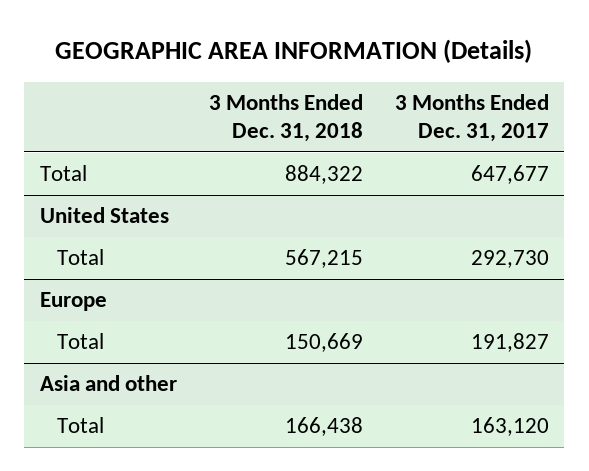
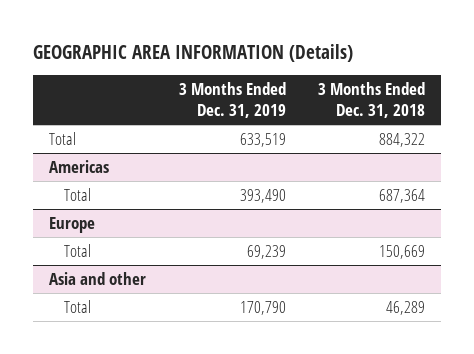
- | 3 Months Ended Dec. 31, 2018 | 3 Months Ended Dec. 31, 2017
+ | 3 Months Ended Dec. 31, 2019 | 3 Months Ended Dec. 31, 2018
- United States
- Total | 567,215 | 292,730
+ Americas
+ Total | 393,490 | 687,364
@ Asia and other
- Total | 166,438 | 163,120
+ Total | 170,790 | 46,289

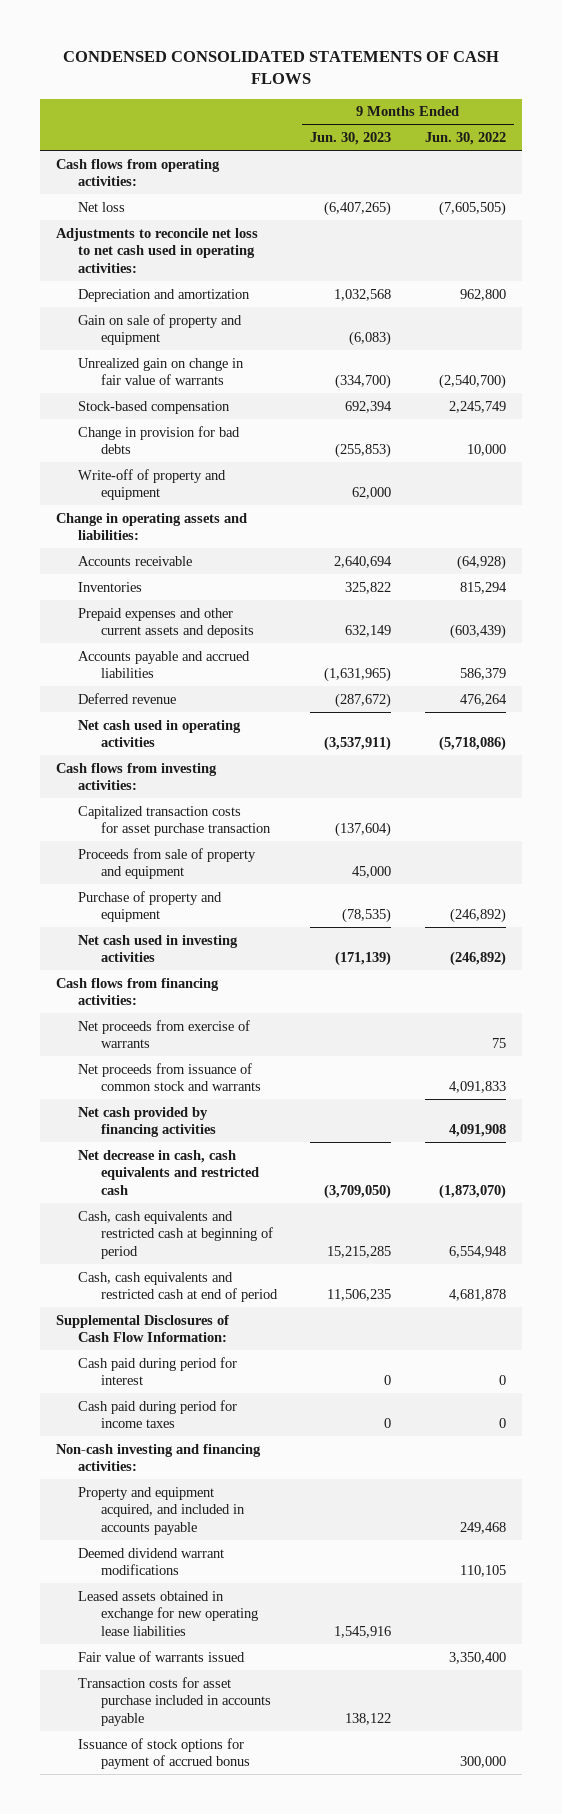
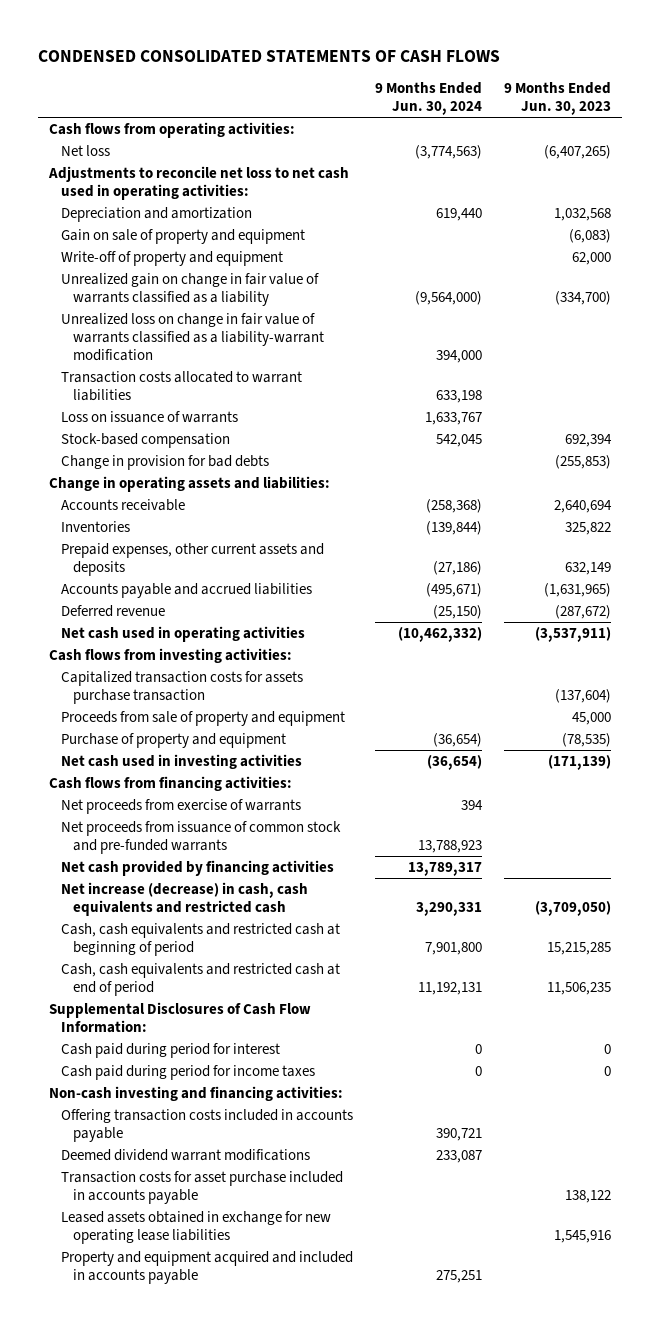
- | 9 Months Ended Jun. 30, 2023 | 9 Months Ended Jun. 30, 2022
+ | 9 Months Ended Jun. 30, 2024 | 9 Months Ended Jun. 30, 2023
- Unrealized gain on change in fair value of warrants | (334,700) | (2,540,700)
moved up: Write-off of property and equipment | | 62,000
+ Unrealized gain on change in fair value of warrants classified as a liability | (9,564,000) | (334,700)
+ Unrealized loss on change in fair value of warrants classified as a liability-warrant modification | 394,000 |
+ Transaction costs allocated to warrant liabilities | 633,198 |
+ Loss on issuance of warrants | 1,633,767 |
- Prepaid expenses and other current assets and deposits | 632,149 | (603,439)
+ Prepaid expenses, other current assets and deposits | (27,186) | 632,149
- Capitalized transaction costs for asset purchase transaction | (137,604) |
+ Capitalized transaction costs for assets purchase transaction | | (137,604)
- Net proceeds from issuance of common stock and warrants | | 4,091,833
+ Net proceeds from issuance of common stock and pre-funded warrants | 13,788,923 |
- Net decrease in cash, cash equivalents and restricted cash | (3,709,050) | (1,873,070)
+ Net increase (decrease) in cash, cash equivalents and restricted cash | 3,290,331 | (3,709,050)
- Property and equipment acquired, and included in accounts payable | | 249,468
+ Offering transaction costs included in accounts payable | 390,721 |
- Fair value of warrants issued | | 3,350,400
- Issuance of stock options for payment of accrued bonus | | 300,000
moved down: Leased assets obtained in exchange for new operating lease liabilities | | 1,545,916
+ Property and equipment acquired and included in accounts payable | 275,251 |

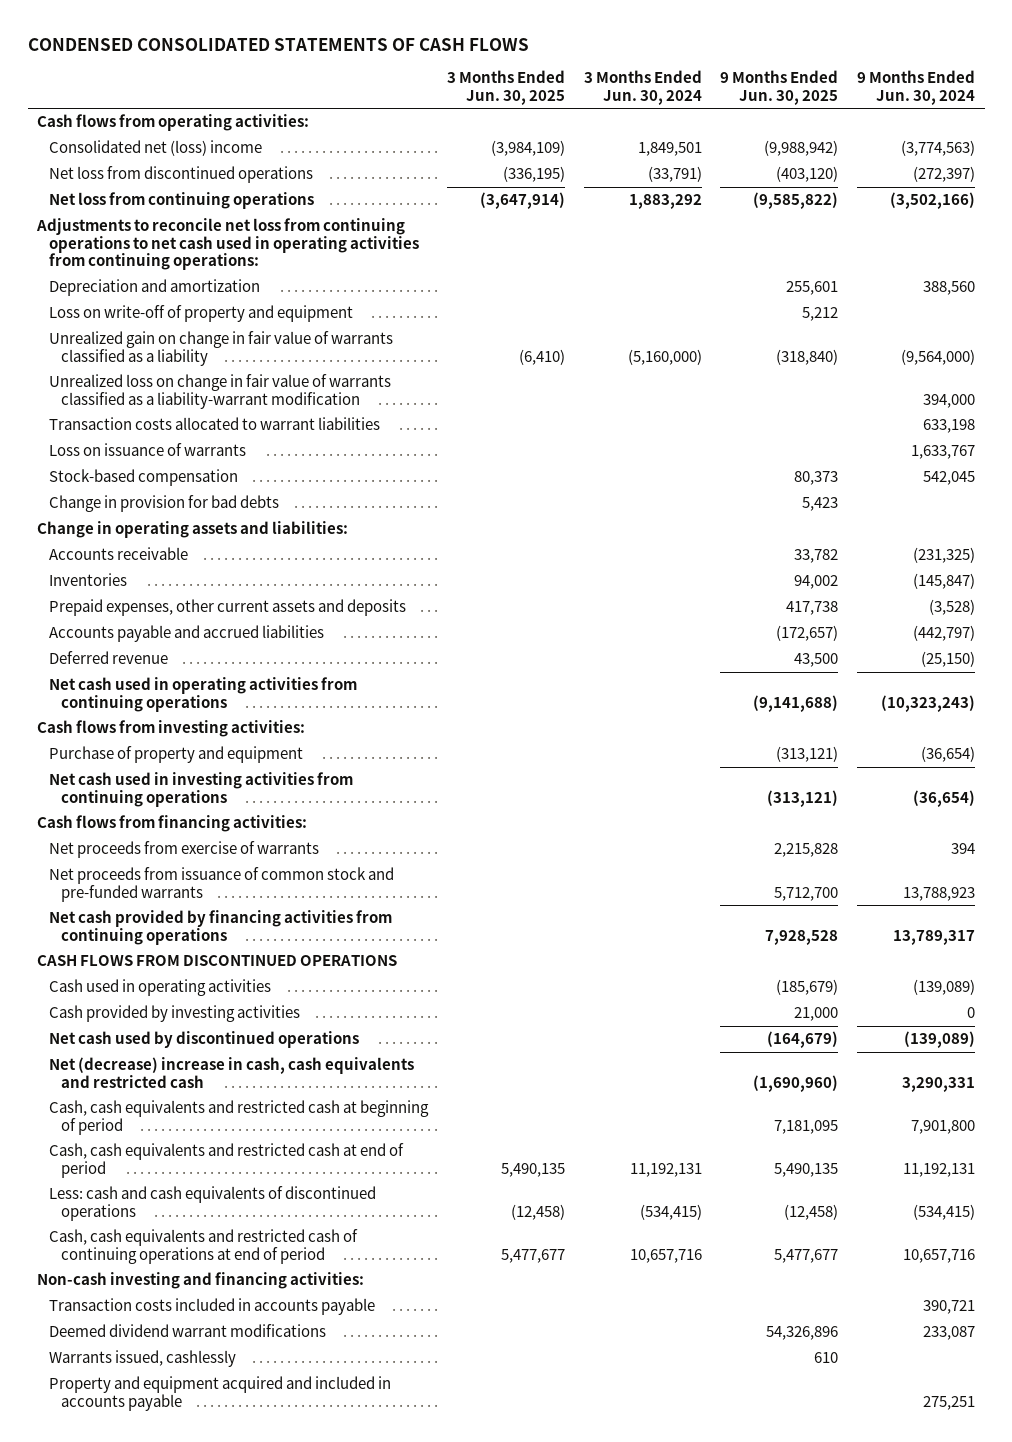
- | 9 Months Ended Jun. 30, 2024 | 9 Months Ended Jun. 30, 2023
+ | 3 Months Ended Jun. 30, 2025 | 3 Months Ended Jun. 30, 2024 | 9 Months Ended Jun. 30, 2025 | 9 Months Ended Jun. 30, 2024
- Net loss | (3,774,563) | (6,407,265)
- Adjustments to reconcile net loss to net cash used in operating activities:
- Depreciation and amortization | 619,440 | 1,032,568
- Gain on sale of property and equipment | | (6,083)
- Write-off of property and equipment | | 62,000
+ Consolidated net (loss) income | (3,984,109) | 1,849,501 | (9,988,942) | (3,774,563)
+ Net loss from discontinued operations | (336,195) | (33,791) | (403,120) | (272,397)
+ Net loss from continuing operations | (3,647,914) | 1,883,292 | (9,585,822) | (3,502,166)
+ Adjustments to reconcile net loss from continuing operations to net cash used in operating activities from continuing operations:
+ Depreciation and amortization | | | 255,601 | 388,560
+ Loss on write-off of property and equipment | | | 5,212 |
- Accounts receivable | (258,368) | 2,640,694
- Inventories | (139,844) | 325,822
- Prepaid expenses, other current assets and deposits | (27,186) | 632,149
- Accounts payable and accrued liabilities | (495,671) | (1,631,965)
+ Accounts receivable | | | 33,782 | (231,325)
+ Inventories | | | 94,002 | (145,847)
+ Prepaid expenses, other current assets and deposits | | | 417,738 | (3,528)
+ Accounts payable and accrued liabilities | | | (172,657) | (442,797)
- Net cash used in operating activities | (10,462,332) | (3,537,911)
+ Net cash used in operating activities from continuing operations | | | (9,141,688) | (10,323,243)
- Capitalized transaction costs for assets purchase transaction | | (137,604)
- Proceeds from sale of property and equipment | | 45,000
- Net cash used in investing activities | (36,654) | (171,139)
+ Net cash used in investing activities from continuing operations | | | (313,121) | (36,654)
- Net cash provided by financing activities | 13,789,317 |
- Net increase (decrease) in cash, cash equivalents and restricted cash | 3,290,331 | (3,709,050)
+ Net cash provided by financing activities from continuing operations | | | 7,928,528 | 13,789,317
+ CASH FLOWS FROM DISCONTINUED OPERATIONS
+ Cash used in operating activities | | | (185,679) | (139,089)
+ Cash provided by investing activities | | | 21,000 | 0
+ Net cash used by discontinued operations | | | (164,679) | (139,089)
+ Net (decrease) increase in cash, cash equivalents and restricted cash | | | (1,690,960) | 3,290,331
- Supplemental Disclosures of Cash Flow Information:
- Cash paid during period for interest | 0 | 0
- Cash paid during period for income taxes | 0 | 0
+ Less: cash and cash equivalents of discontinued operations | (12,458) | (534,415) | (12,458) | (534,415)
+ Cash, cash equivalents and restricted cash of continuing operations at end of period | 5,477,677 | 10,657,716 | 5,477,677 | 10,657,716
- Offering transaction costs included in accounts payable | 390,721 |
+ Transaction costs included in accounts payable | | | | 390,721
- Transaction costs for asset purchase included in accounts payable | | 138,122
- Leased assets obtained in exchange for new operating lease liabilities | | 1,545,916
+ Warrants issued, cashlessly | | | 610 |

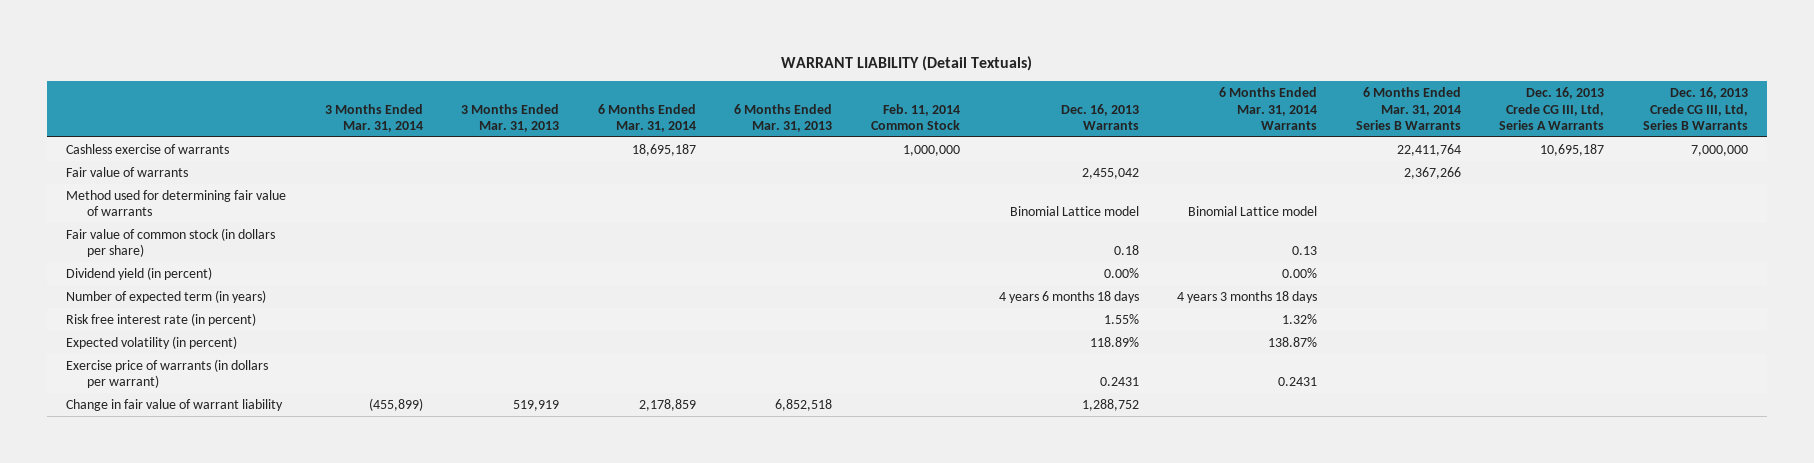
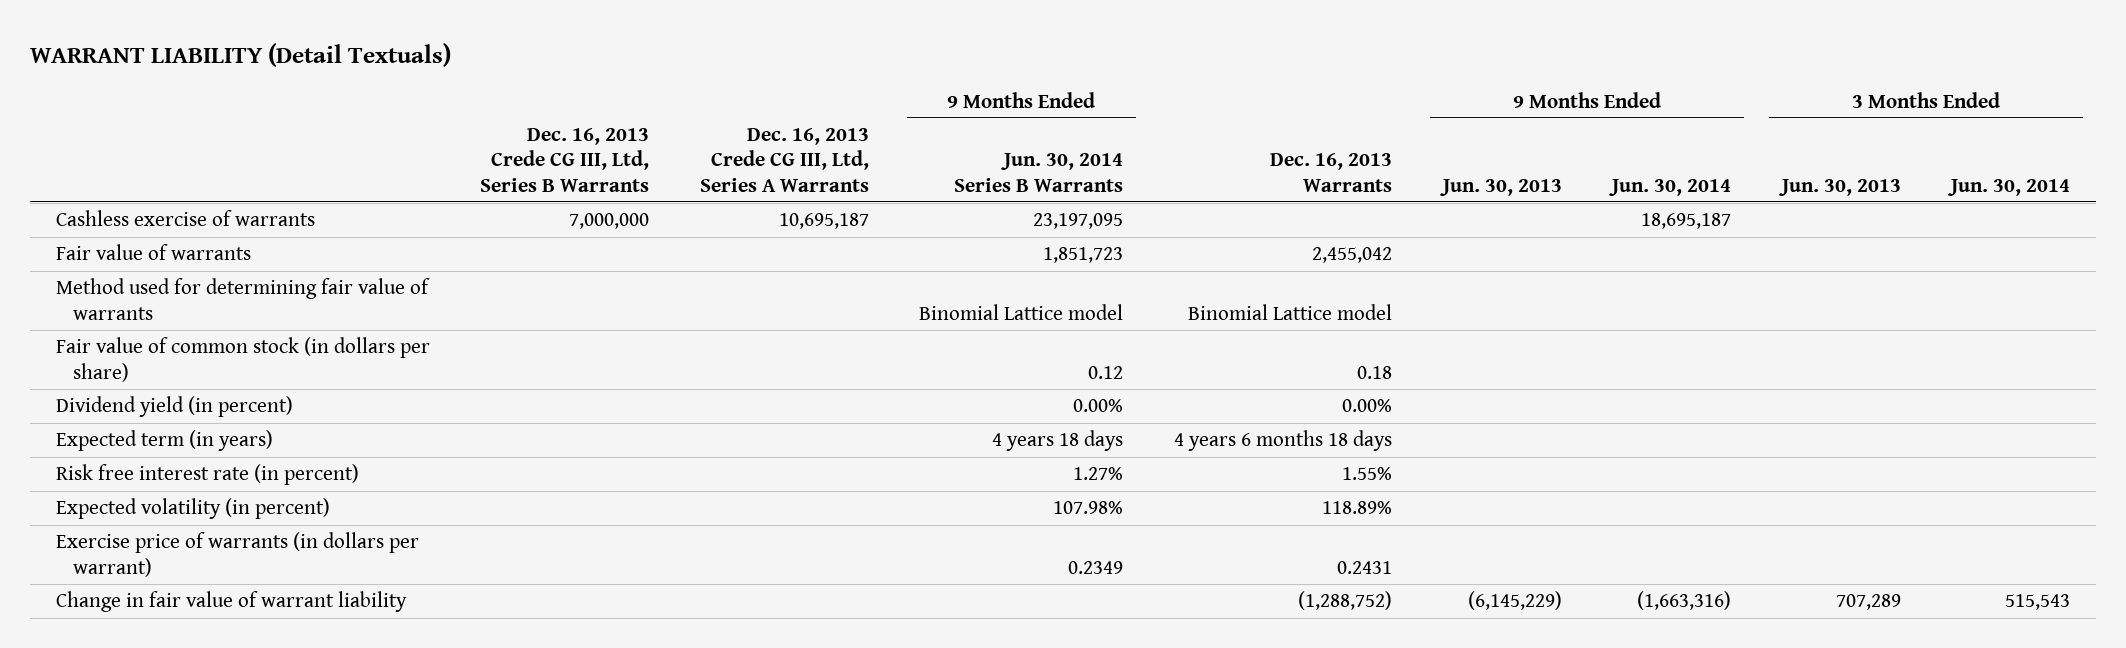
- | 3 Months Ended Mar. 31, 2014 | 3 Months Ended Mar. 31, 2013 | 6 Months Ended Mar. 31, 2014 | 6 Months Ended Mar. 31, 2013 | Feb. 11, 2014 Common Stock | Dec. 16, 2013 Warrants | 6 Months Ended Mar. 31, 2014 Warrants | 6 Months Ended Mar. 31, 2014 Series B Warrants | Dec. 16, 2013 Crede CG III, Ltd, Series A Warrants | Dec. 16, 2013 Crede CG III, Ltd, Series B Warrants
+ | Dec. 16, 2013 Crede CG III, Ltd, Series B Warrants | Dec. 16, 2013 Crede CG III, Ltd, Series A Warrants | 9 Months Ended Jun. 30, 2014 Series B Warrants | Dec. 16, 2013 Warrants | 9 Months Ended Jun. 30, 2013 | 9 Months Ended Jun. 30, 2014 | 3 Months Ended Jun. 30, 2013 | 3 Months Ended Jun. 30, 2014
- Number of expected term (in years) | | | | | | 4 years 6 months 18 days | 4 years 3 months 18 days | | |
+ Expected term (in years) | | | 4 years 18 days | 4 years 6 months 18 days | | | |
- Change in fair value of warrant liability | (455,899) | 519,919 | 2,178,859 | 6,852,518 | | 1,288,752 | | | |
+ Change in fair value of warrant liability | | | | (1,288,752) | (6,145,229) | (1,663,316) | 707,289 | 515,543

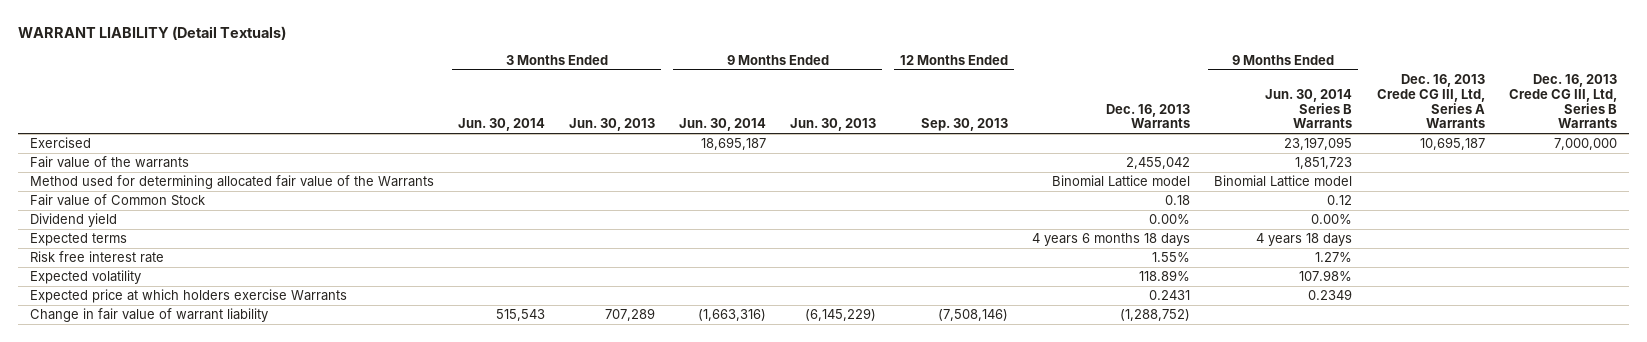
- | Dec. 16, 2013 Crede CG III, Ltd, Series B Warrants | Dec. 16, 2013 Crede CG III, Ltd, Series A Warrants | 9 Months Ended Jun. 30, 2014 Series B Warrants | Dec. 16, 2013 Warrants | 9 Months Ended Jun. 30, 2013 | 9 Months Ended Jun. 30, 2014 | 3 Months Ended Jun. 30, 2013 | 3 Months Ended Jun. 30, 2014
+ | 3 Months Ended Jun. 30, 2014 | 3 Months Ended Jun. 30, 2013 | 9 Months Ended Jun. 30, 2014 | 9 Months Ended Jun. 30, 2013 | 12 Months Ended Sep. 30, 2013 | Dec. 16, 2013 Warrants | 9 Months Ended Jun. 30, 2014 Series B Warrants | Dec. 16, 2013 Crede CG III, Ltd, Series A Warrants | Dec. 16, 2013 Crede CG III, Ltd, Series B Warrants
- Cashless exercise of warrants | 7,000,000 | 10,695,187 | 23,197,095 | | | 18,695,187 | |
- Fair value of warrants | | | 1,851,723 | 2,455,042 | | | |
- Method used for determining fair value of warrants | | | Binomial Lattice model | Binomial Lattice model | | | |
- Fair value of common stock (in dollars per share) | | | 0.12 | 0.18 | | | |
- Dividend yield (in percent) | | | 0.00% | 0.00% | | | |
- Expected term (in years) | | | 4 years 18 days | 4 years 6 months 18 days | | | |
- Risk free interest rate (in percent) | | | 1.27% | 1.55% | | | |
- Expected volatility (in percent) | | | 107.98% | 118.89% | | | |
- Exercise price of warrants (in dollars per warrant) | | | 0.2349 | 0.2431 | | | |
+ Exercised | | | 18,695,187 | | | | 23,197,095 | 10,695,187 | 7,000,000
+ Fair value of the warrants | | | | | | 2,455,042 | 1,851,723 | |
+ Method used for determining allocated fair value of the Warrants | | | | | | Binomial Lattice model | Binomial Lattice model | |
+ Fair value of Common Stock | | | | | | 0.18 | 0.12 | |
+ Dividend yield | | | | | | 0.00% | 0.00% | |
+ Expected terms | | | | | | 4 years 6 months 18 days | 4 years 18 days | |
+ Risk free interest rate | | | | | | 1.55% | 1.27% | |
+ Expected volatility | | | | | | 118.89% | 107.98% | |
+ Expected price at which holders exercise Warrants | | | | | | 0.2431 | 0.2349 | |

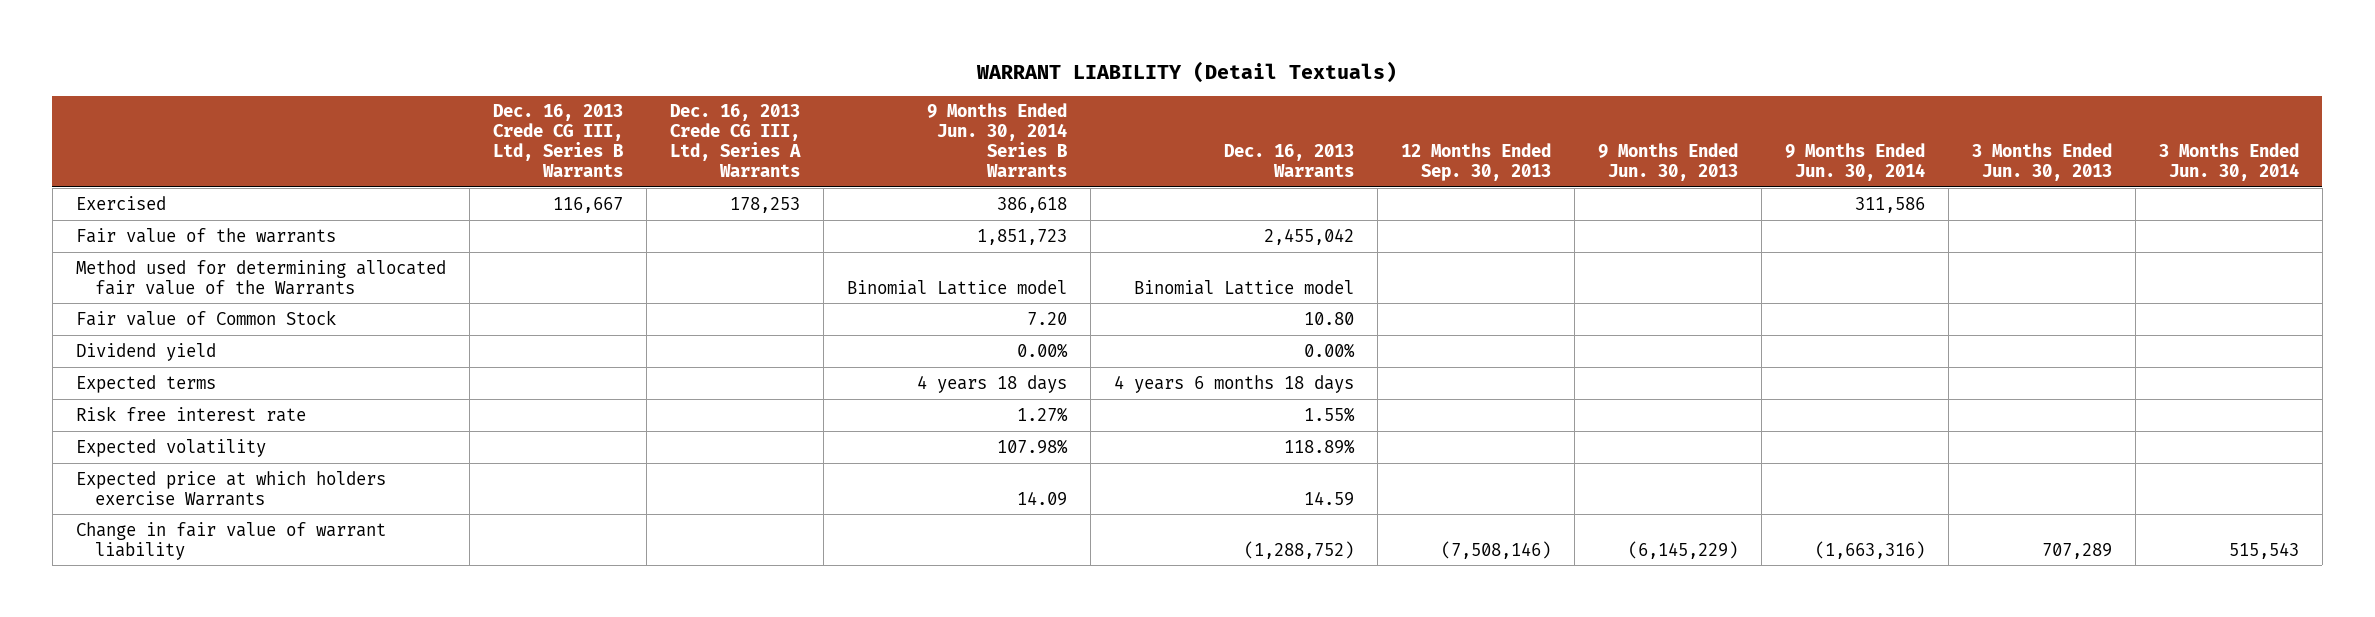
- | 3 Months Ended Jun. 30, 2014 | 3 Months Ended Jun. 30, 2013 | 9 Months Ended Jun. 30, 2014 | 9 Months Ended Jun. 30, 2013 | 12 Months Ended Sep. 30, 2013 | Dec. 16, 2013 Warrants | 9 Months Ended Jun. 30, 2014 Series B Warrants | Dec. 16, 2013 Crede CG III, Ltd, Series A Warrants | Dec. 16, 2013 Crede CG III, Ltd, Series B Warrants
+ | Dec. 16, 2013 Crede CG III, Ltd, Series B Warrants | Dec. 16, 2013 Crede CG III, Ltd, Series A Warrants | 9 Months Ended Jun. 30, 2014 Series B Warrants | Dec. 16, 2013 Warrants | 12 Months Ended Sep. 30, 2013 | 9 Months Ended Jun. 30, 2013 | 9 Months Ended Jun. 30, 2014 | 3 Months Ended Jun. 30, 2013 | 3 Months Ended Jun. 30, 2014
- Exercised | | | 18,695,187 | | | | 23,197,095 | 10,695,187 | 7,000,000
+ Exercised | 116,667 | 178,253 | 386,618 | | | | 311,586 | |
- Fair value of Common Stock | | | | | | 0.18 | 0.12 | |
+ Fair value of Common Stock | | | 7.20 | 10.80 | | | | |
- Expected price at which holders exercise Warrants | | | | | | 0.2431 | 0.2349 | |
+ Expected price at which holders exercise Warrants | | | 14.09 | 14.59 | | | | |

